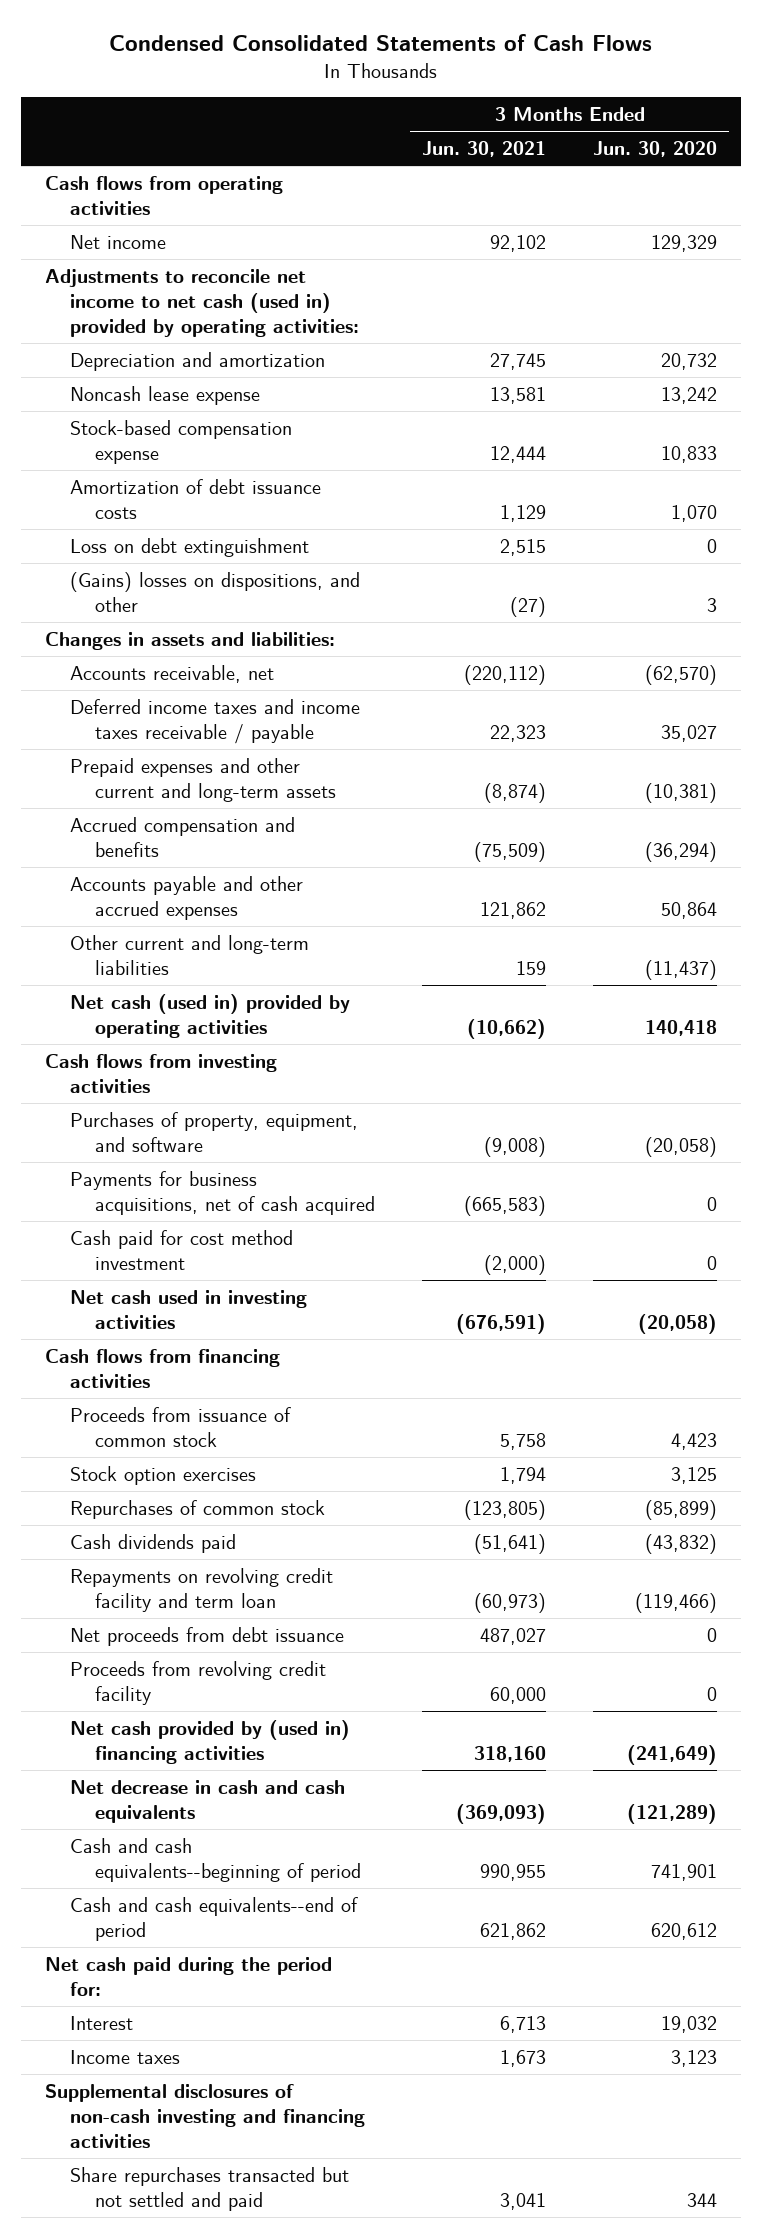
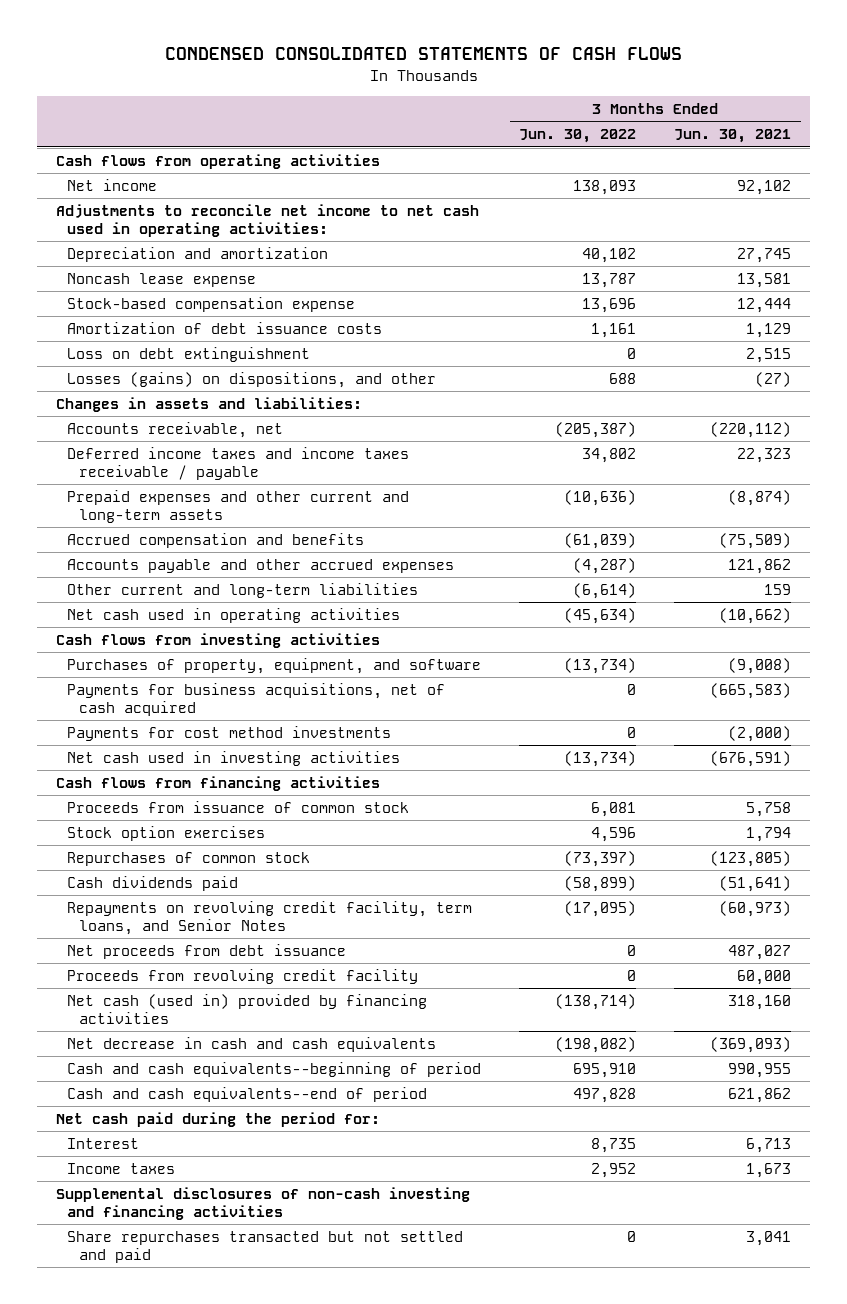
- Condensed Consolidated Statements of Cash Flows
+ CONDENSED CONSOLIDATED STATEMENTS OF CASH FLOWS
- | 3 Months Ended Jun. 30, 2021 | 3 Months Ended Jun. 30, 2020
+ | 3 Months Ended Jun. 30, 2022 | 3 Months Ended Jun. 30, 2021
- Adjustments to reconcile net income to net cash (used in) provided by operating activities:
+ Adjustments to reconcile net income to net cash used in operating activities:
- (Gains) losses on dispositions, and other | (27) | 3
+ Losses (gains) on dispositions, and other | 688 | (27)
- Net cash (used in) provided by operating activities | (10,662) | 140,418
+ Net cash used in operating activities | (45,634) | (10,662)
- Cash paid for cost method investment | (2,000) | 0
+ Payments for cost method investments | 0 | (2,000)
- Repayments on revolving credit facility and term loan | (60,973) | (119,466)
+ Repayments on revolving credit facility, term loans, and Senior Notes | (17,095) | (60,973)
- Net cash provided by (used in) financing activities | 318,160 | (241,649)
+ Net cash (used in) provided by financing activities | (138,714) | 318,160

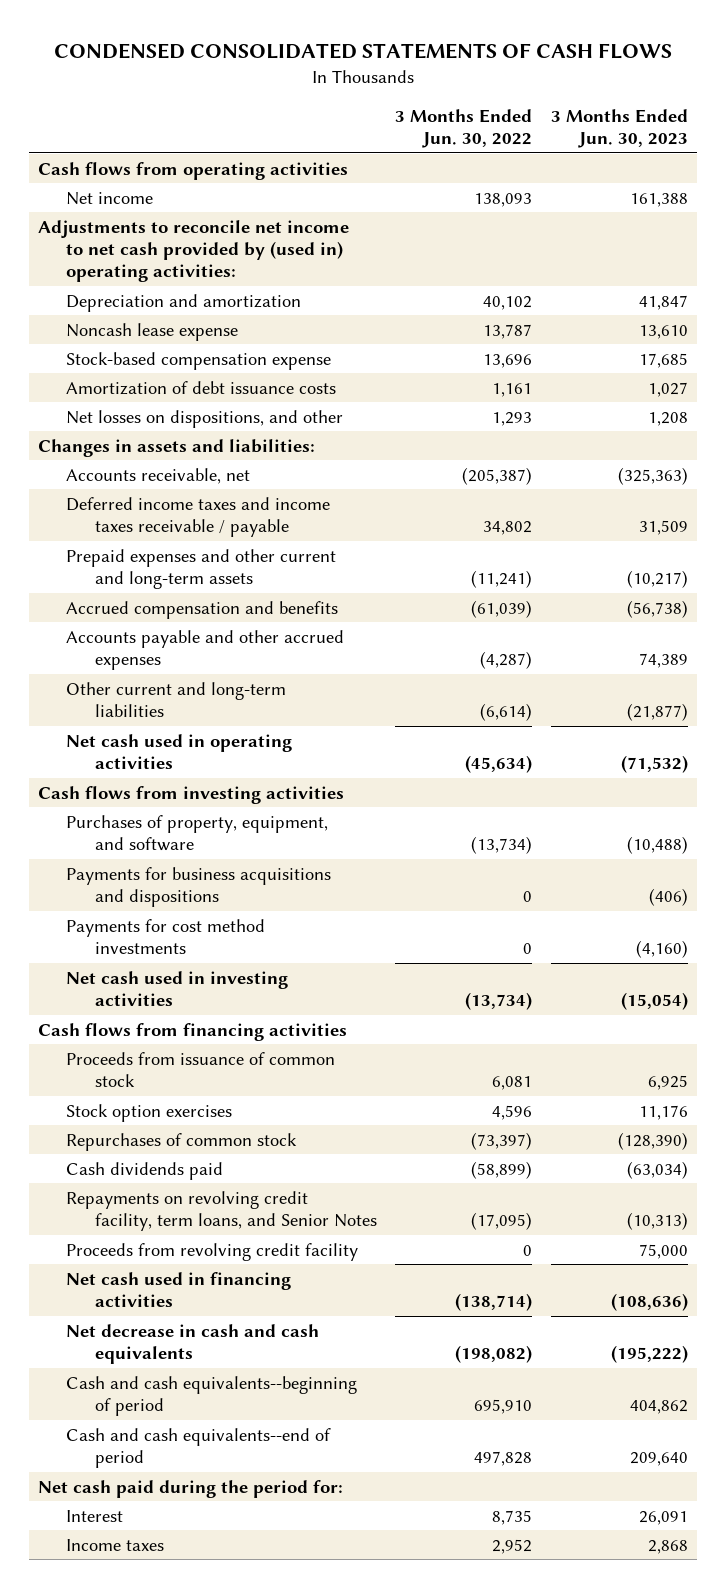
- | 3 Months Ended Jun. 30, 2022 | 3 Months Ended Jun. 30, 2021
+ | 3 Months Ended Jun. 30, 2022 | 3 Months Ended Jun. 30, 2023
- Adjustments to reconcile net income to net cash used in operating activities:
+ Adjustments to reconcile net income to net cash provided by (used in) operating activities:
- Loss on debt extinguishment | 0 | 2,515
- Losses (gains) on dispositions, and other | 688 | (27)
+ Net losses on dispositions, and other | 1,293 | 1,208
- Prepaid expenses and other current and long-term assets | (10,636) | (8,874)
+ Prepaid expenses and other current and long-term assets | (11,241) | (10,217)
- Payments for business acquisitions, net of cash acquired | 0 | (665,583)
+ Payments for business acquisitions and dispositions | 0 | (406)
- Net proceeds from debt issuance | 0 | 487,027
- Net cash (used in) provided by financing activities | (138,714) | 318,160
+ Net cash used in financing activities | (138,714) | (108,636)
- Supplemental disclosures of non-cash investing and financing activities
- Share repurchases transacted but not settled and paid | 0 | 3,041

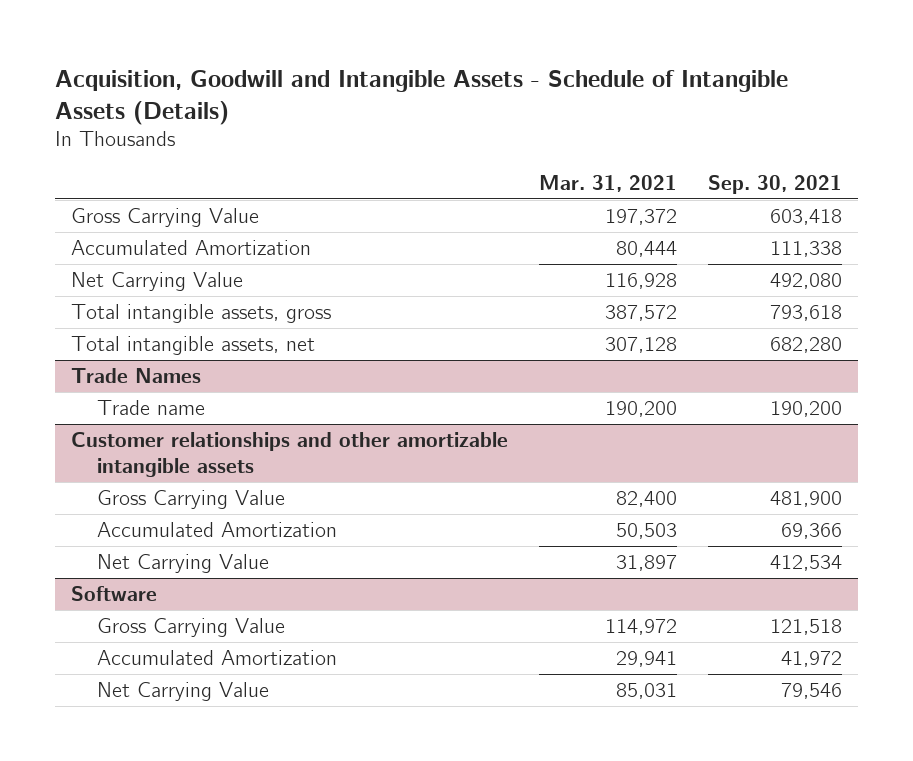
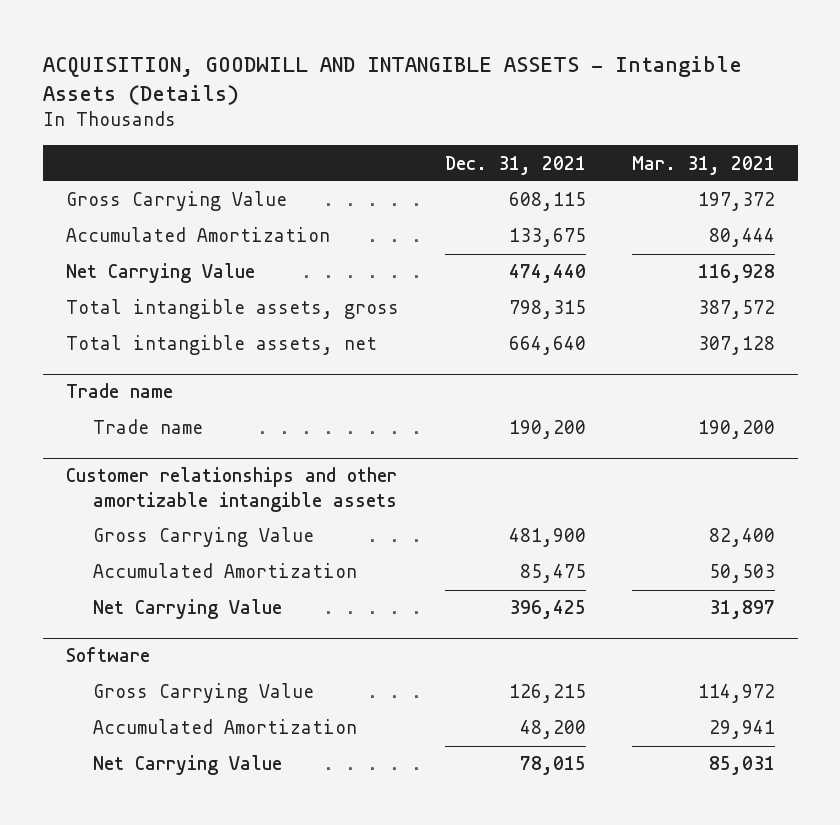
- Acquisition, Goodwill and Intangible Assets - Schedule of Intangible Assets (Details)
+ ACQUISITION, GOODWILL AND INTANGIBLE ASSETS - Intangible Assets (Details)
- | Mar. 31, 2021 | Sep. 30, 2021
+ | Dec. 31, 2021 | Mar. 31, 2021
- Trade Names
+ Trade name

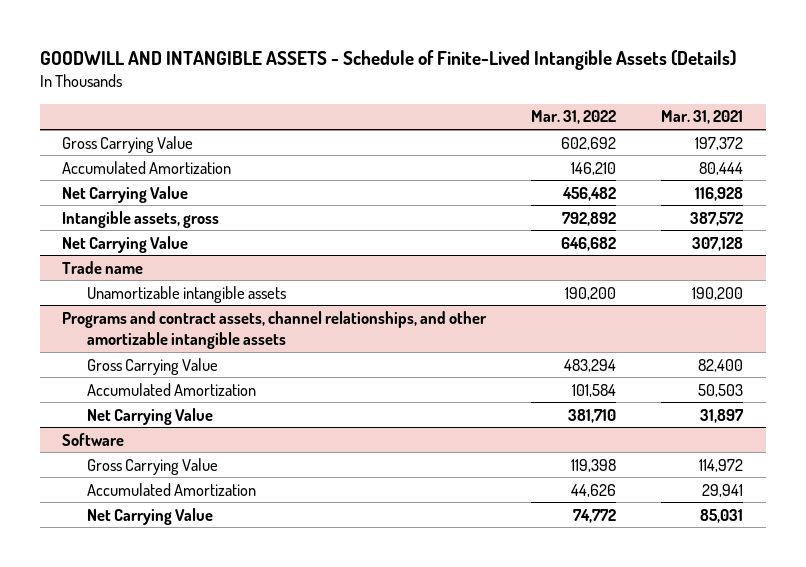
- ACQUISITION, GOODWILL AND INTANGIBLE ASSETS - Intangible Assets (Details)
+ GOODWILL AND INTANGIBLE ASSETS - Schedule of Finite-Lived Intangible Assets (Details)
- | Dec. 31, 2021 | Mar. 31, 2021
+ | Mar. 31, 2022 | Mar. 31, 2021
- Total intangible assets, gross | 798,315 | 387,572
- Total intangible assets, net | 664,640 | 307,128
+ Intangible assets, gross | 792,892 | 387,572
+ Net Carrying Value | 646,682 | 307,128
@ Trade name
- Trade name | 190,200 | 190,200
- Customer relationships and other amortizable intangible assets
@ Trade name
+ Unamortizable intangible assets | 190,200 | 190,200
+ Programs and contract assets, channel relationships, and other amortizable intangible assets

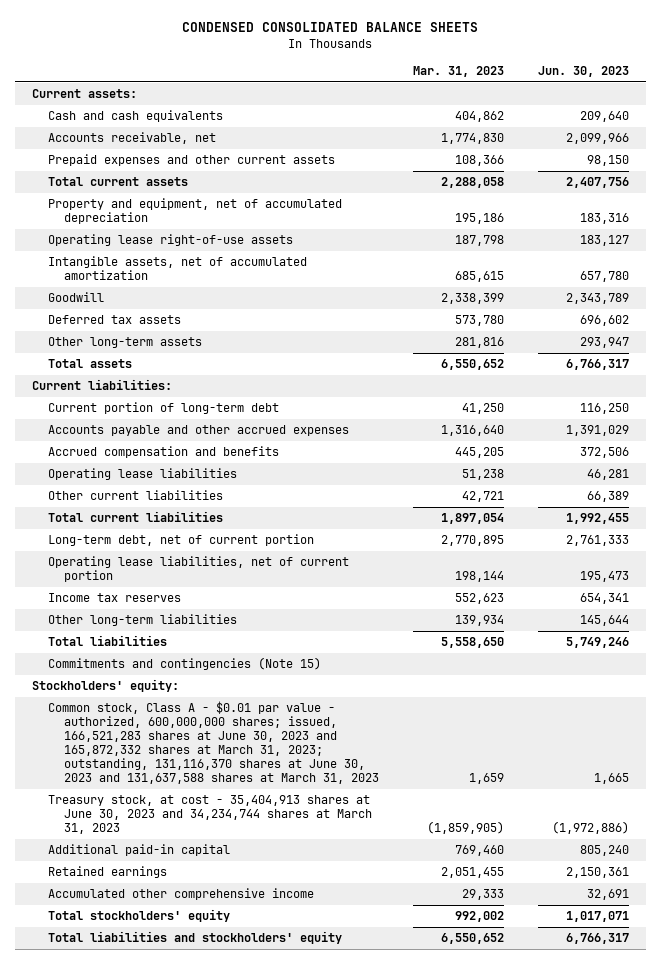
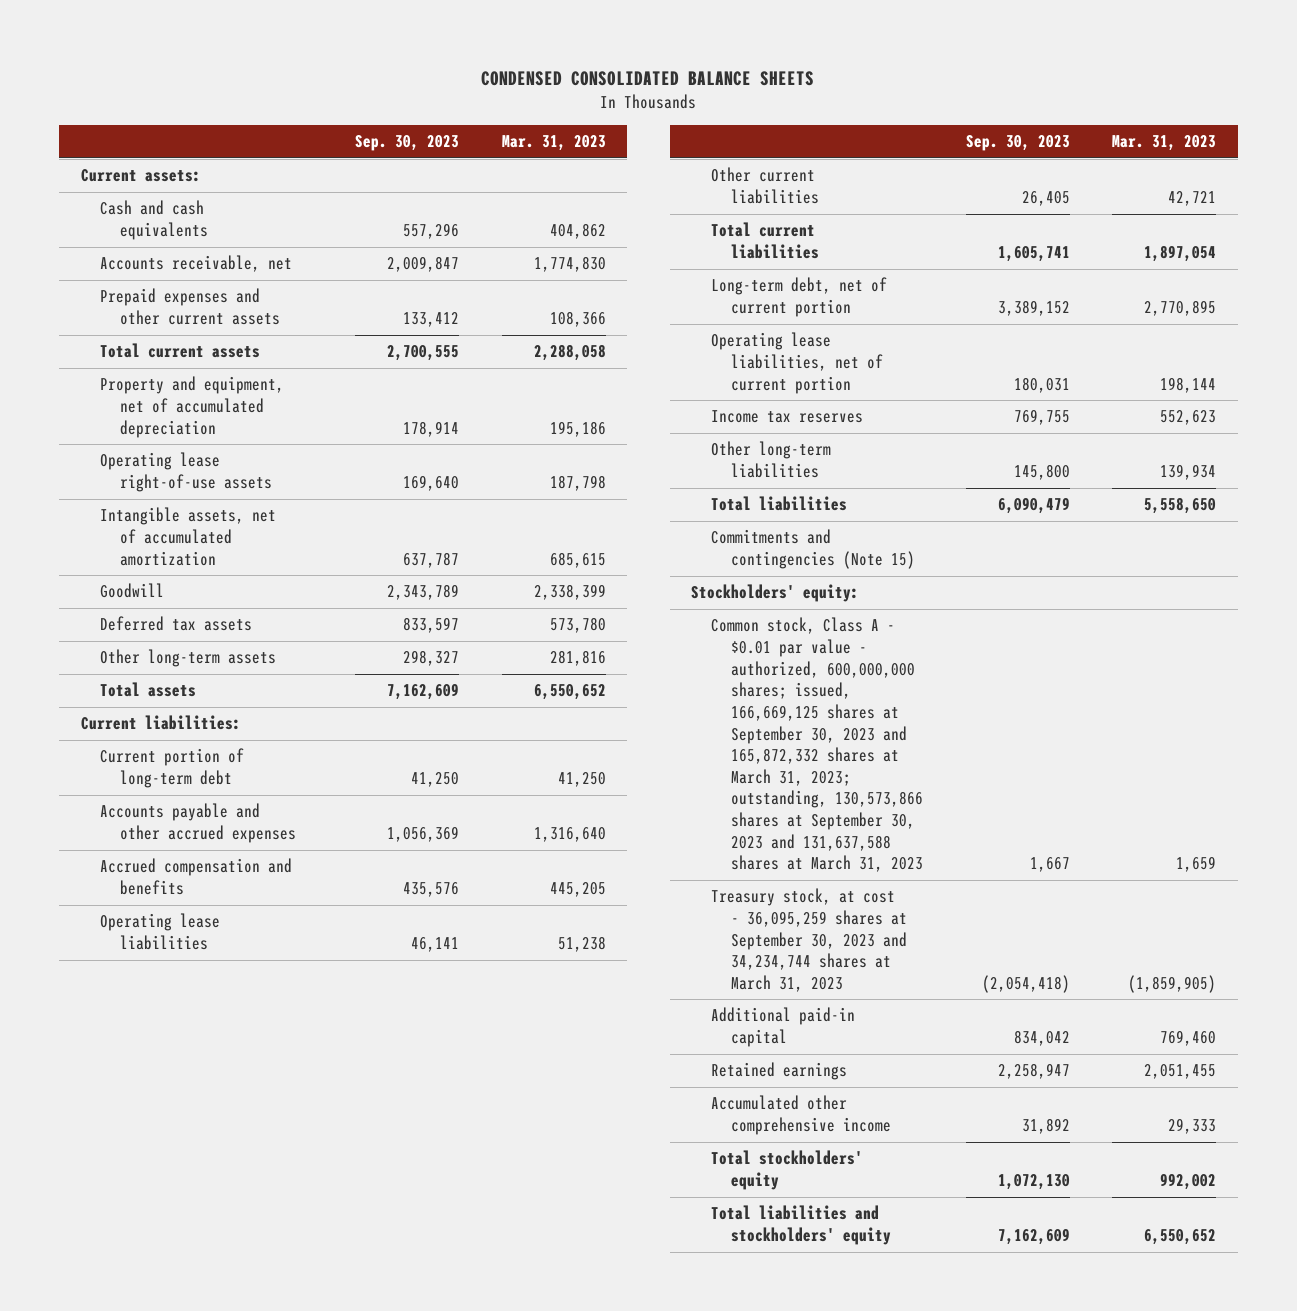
- | Mar. 31, 2023 | Jun. 30, 2023
+ | Sep. 30, 2023 | Mar. 31, 2023
- Common stock, Class A - $0.01 par value - authorized, 600,000,000 shares; issued, 166,521,283 shares at June 30, 2023 and 165,872,332 shares at March 31, 2023; outstanding, 131,116,370 shares at June 30, 2023 and 131,637,588 shares at March 31, 2023 | 1,659 | 1,665
- Treasury stock, at cost - 35,404,913 shares at June 30, 2023 and 34,234,744 shares at March 31, 2023 | (1,859,905) | (1,972,886)
+ Common stock, Class A - $0.01 par value - authorized, 600,000,000 shares; issued, 166,669,125 shares at September 30, 2023 and 165,872,332 shares at March 31, 2023; outstanding, 130,573,866 shares at September 30, 2023 and 131,637,588 shares at March 31, 2023 | 1,667 | 1,659
+ Treasury stock, at cost - 36,095,259 shares at September 30, 2023 and 34,234,744 shares at March 31, 2023 | (2,054,418) | (1,859,905)

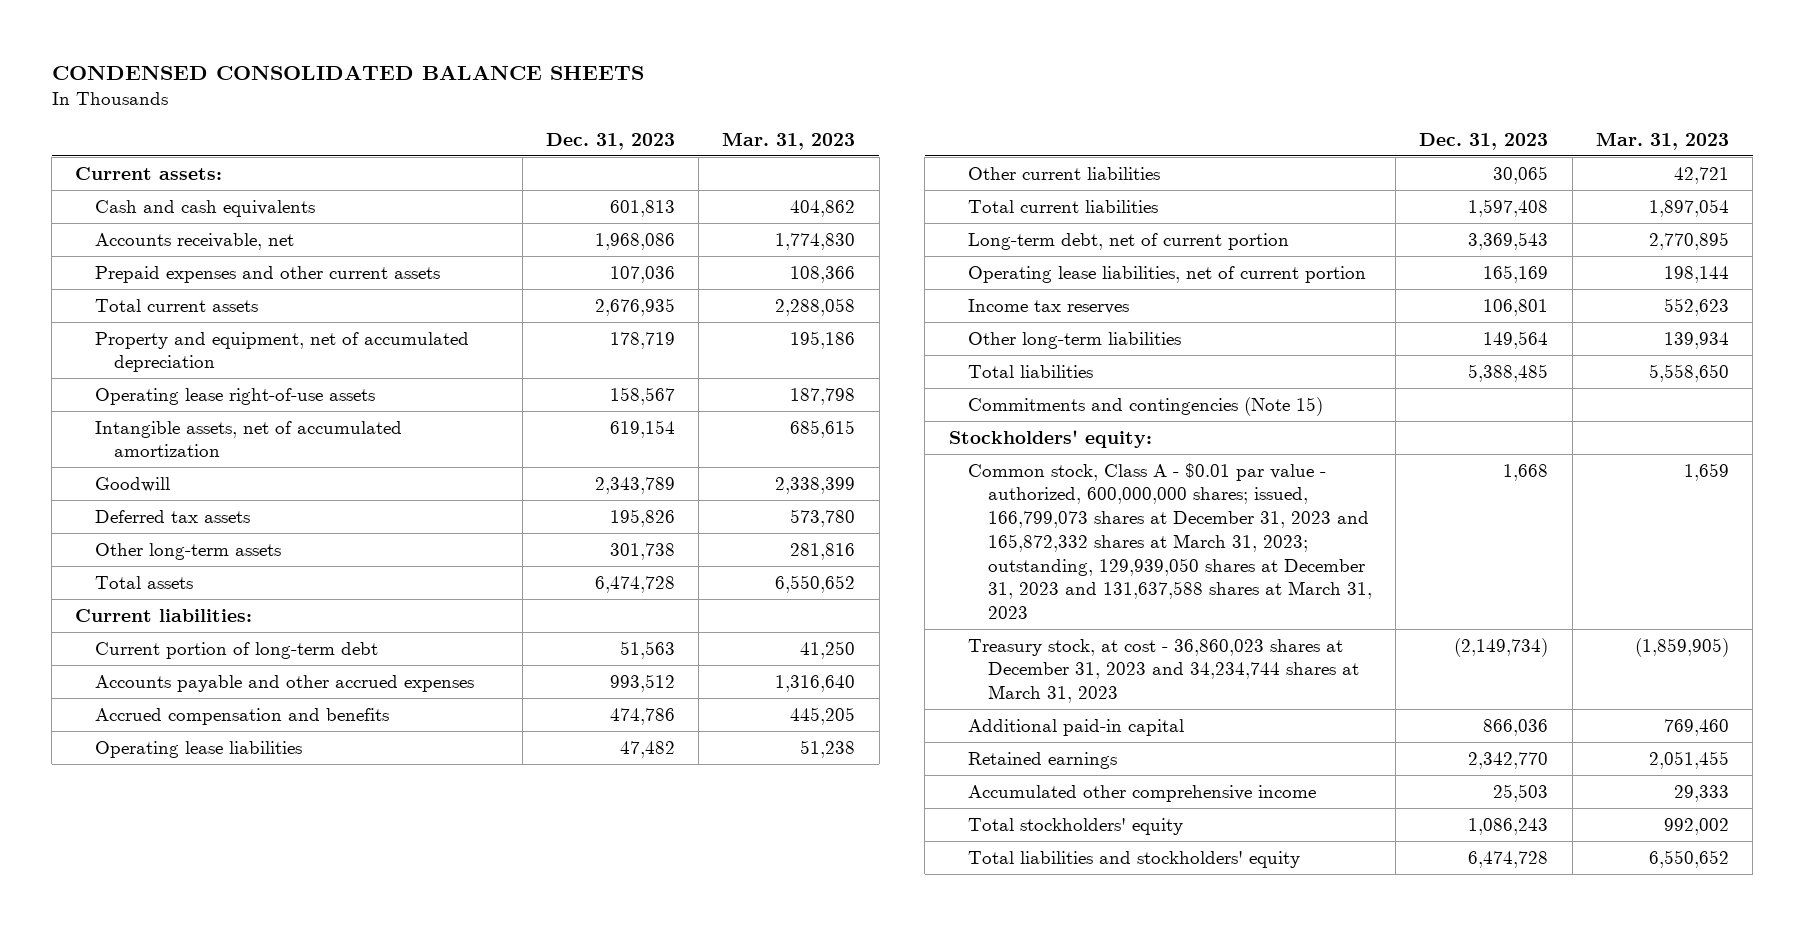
- | Sep. 30, 2023 | Mar. 31, 2023
+ | Dec. 31, 2023 | Mar. 31, 2023
- Common stock, Class A - $0.01 par value - authorized, 600,000,000 shares; issued, 166,669,125 shares at September 30, 2023 and 165,872,332 shares at March 31, 2023; outstanding, 130,573,866 shares at September 30, 2023 and 131,637,588 shares at March 31, 2023 | 1,667 | 1,659
- Treasury stock, at cost - 36,095,259 shares at September 30, 2023 and 34,234,744 shares at March 31, 2023 | (2,054,418) | (1,859,905)
+ Common stock, Class A - $0.01 par value - authorized, 600,000,000 shares; issued, 166,799,073 shares at December 31, 2023 and 165,872,332 shares at March 31, 2023; outstanding, 129,939,050 shares at December 31, 2023 and 131,637,588 shares at March 31, 2023 | 1,668 | 1,659
+ Treasury stock, at cost - 36,860,023 shares at December 31, 2023 and 34,234,744 shares at March 31, 2023 | (2,149,734) | (1,859,905)

